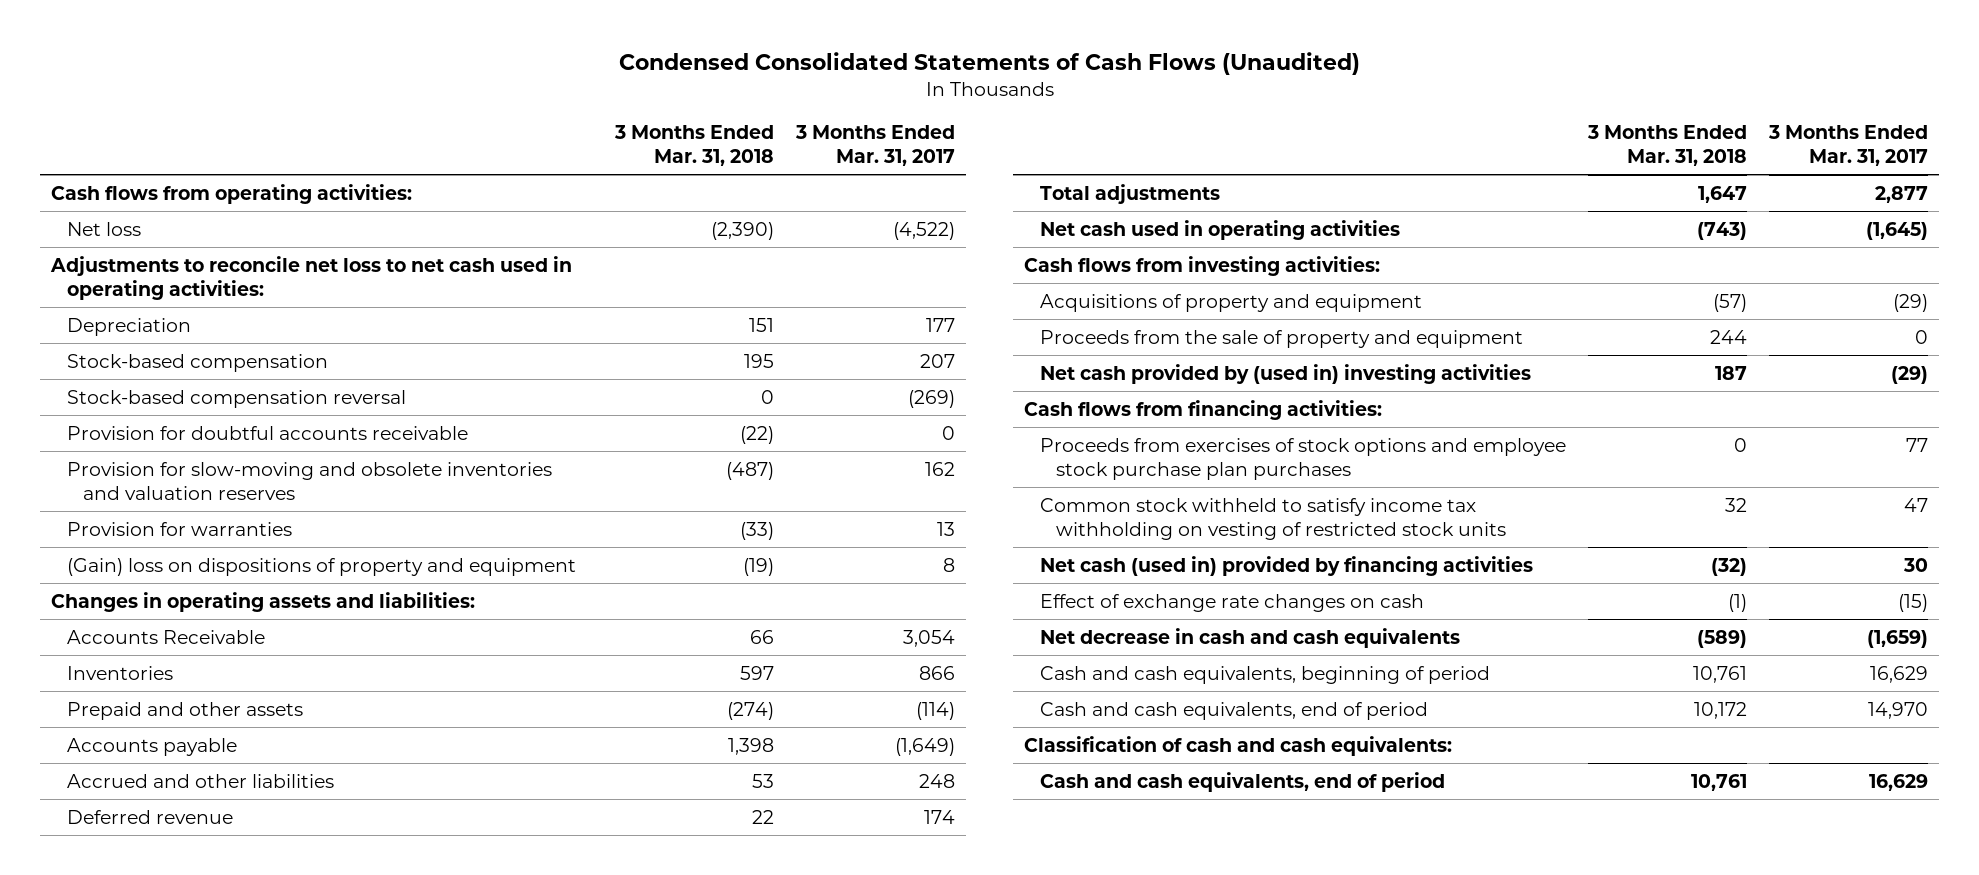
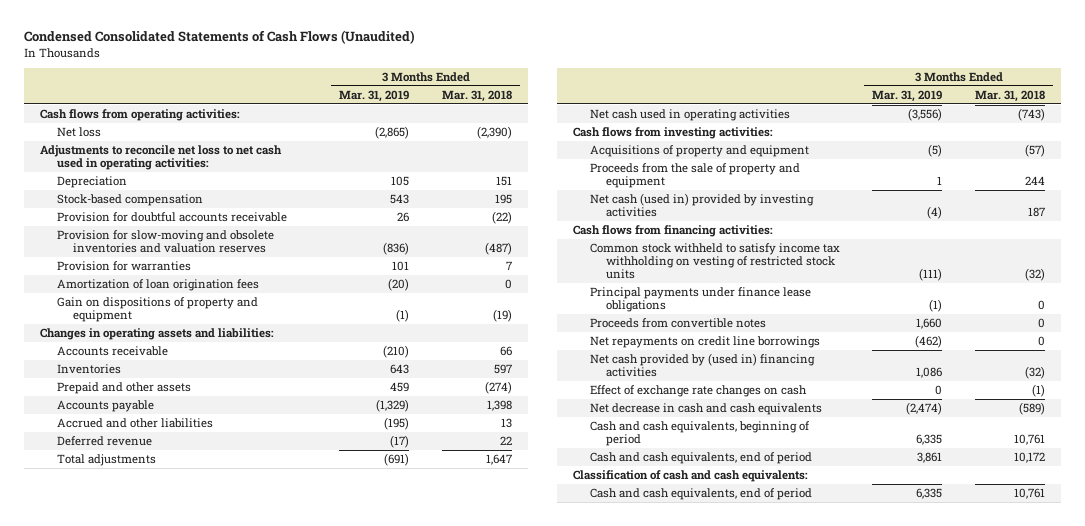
- | 3 Months Ended Mar. 31, 2018 | 3 Months Ended Mar. 31, 2017
+ | 3 Months Ended Mar. 31, 2019 | 3 Months Ended Mar. 31, 2018
- Stock-based compensation reversal | 0 | (269)
- Provision for warranties | (33) | 13
- (Gain) loss on dispositions of property and equipment | (19) | 8
+ Provision for warranties | 101 | 7
+ Amortization of loan origination fees | (20) | 0
+ Gain on dispositions of property and equipment | (1) | (19)
- Accounts Receivable | 66 | 3,054
+ Accounts receivable | (210) | 66
- Accrued and other liabilities | 53 | 248
+ Accrued and other liabilities | (195) | 13
- Net cash provided by (used in) investing activities | 187 | (29)
+ Net cash (used in) provided by investing activities | (4) | 187
- Proceeds from exercises of stock options and employee stock purchase plan purchases | 0 | 77
- Common stock withheld to satisfy income tax withholding on vesting of restricted stock units | 32 | 47
- Net cash (used in) provided by financing activities | (32) | 30
+ Common stock withheld to satisfy income tax withholding on vesting of restricted stock units | (111) | (32)
+ Principal payments under finance lease obligations | (1) | 0
+ Proceeds from convertible notes | 1,660 | 0
+ Net repayments on credit line borrowings | (462) | 0
+ Net cash provided by (used in) financing activities | 1,086 | (32)

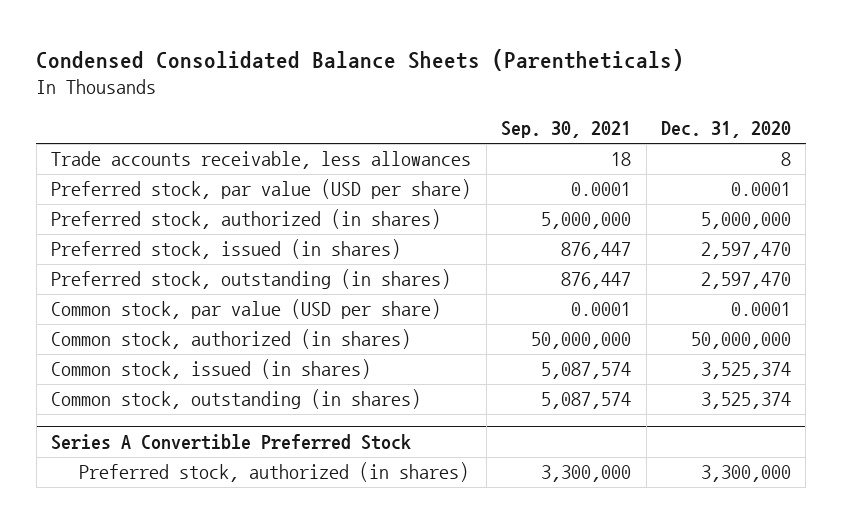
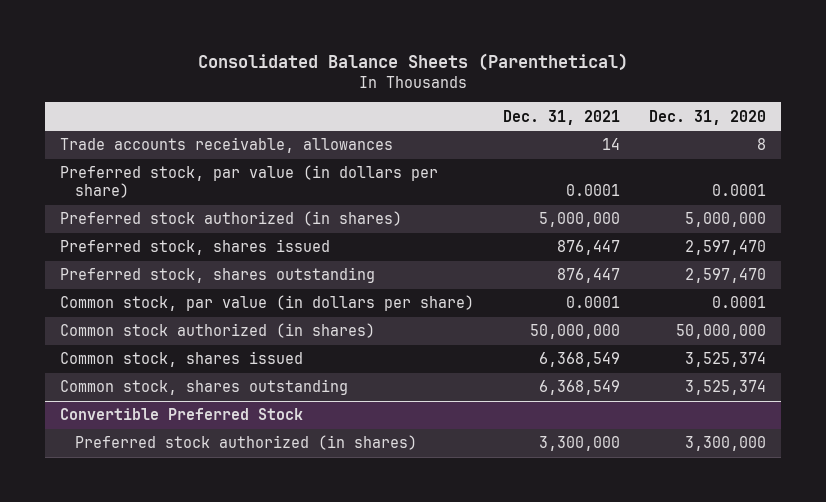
- Condensed Consolidated Balance Sheets (Parentheticals)
+ Consolidated Balance Sheets (Parenthetical)
- | Sep. 30, 2021 | Dec. 31, 2020
+ | Dec. 31, 2021 | Dec. 31, 2020
- Trade accounts receivable, less allowances | 18 | 8
- Preferred stock, par value (USD per share) | 0.0001 | 0.0001
- Preferred stock, authorized (in shares) | 5,000,000 | 5,000,000
- Preferred stock, issued (in shares) | 876,447 | 2,597,470
- Preferred stock, outstanding (in shares) | 876,447 | 2,597,470
- Common stock, par value (USD per share) | 0.0001 | 0.0001
- Common stock, authorized (in shares) | 50,000,000 | 50,000,000
- Common stock, issued (in shares) | 5,087,574 | 3,525,374
- Common stock, outstanding (in shares) | 5,087,574 | 3,525,374
- Series A Convertible Preferred Stock
- Preferred stock, authorized (in shares) | 3,300,000 | 3,300,000
+ Trade accounts receivable, allowances | 14 | 8
+ Preferred stock, par value (in dollars per share) | 0.0001 | 0.0001
+ Preferred stock authorized (in shares) | 5,000,000 | 5,000,000
+ Preferred stock, shares issued | 876,447 | 2,597,470
+ Preferred stock, shares outstanding | 876,447 | 2,597,470
+ Common stock, par value (in dollars per share) | 0.0001 | 0.0001
+ Common stock authorized (in shares) | 50,000,000 | 50,000,000
+ Common stock, shares issued | 6,368,549 | 3,525,374
+ Common stock, shares outstanding | 6,368,549 | 3,525,374
+ Convertible Preferred Stock
+ Preferred stock authorized (in shares) | 3,300,000 | 3,300,000

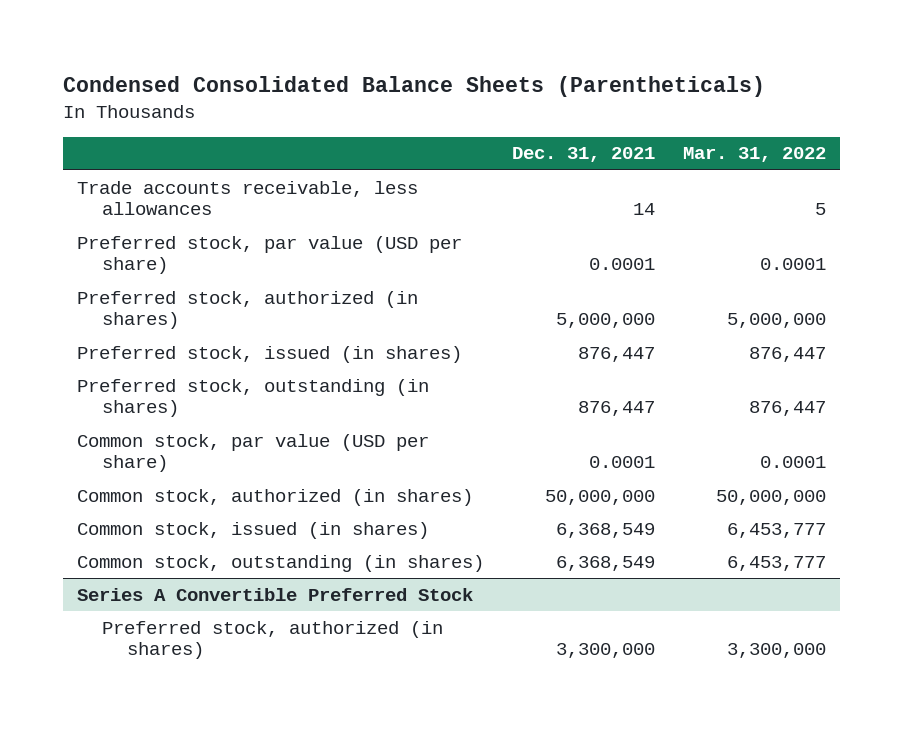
- Consolidated Balance Sheets (Parenthetical)
+ Condensed Consolidated Balance Sheets (Parentheticals)
- | Dec. 31, 2021 | Dec. 31, 2020
+ | Dec. 31, 2021 | Mar. 31, 2022
- Trade accounts receivable, allowances | 14 | 8
- Preferred stock, par value (in dollars per share) | 0.0001 | 0.0001
- Preferred stock authorized (in shares) | 5,000,000 | 5,000,000
- Preferred stock, shares issued | 876,447 | 2,597,470
- Preferred stock, shares outstanding | 876,447 | 2,597,470
- Common stock, par value (in dollars per share) | 0.0001 | 0.0001
- Common stock authorized (in shares) | 50,000,000 | 50,000,000
- Common stock, shares issued | 6,368,549 | 3,525,374
- Common stock, shares outstanding | 6,368,549 | 3,525,374
- Convertible Preferred Stock
- Preferred stock authorized (in shares) | 3,300,000 | 3,300,000
+ Trade accounts receivable, less allowances | 14 | 5
+ Preferred stock, par value (USD per share) | 0.0001 | 0.0001
+ Preferred stock, authorized (in shares) | 5,000,000 | 5,000,000
+ Preferred stock, issued (in shares) | 876,447 | 876,447
+ Preferred stock, outstanding (in shares) | 876,447 | 876,447
+ Common stock, par value (USD per share) | 0.0001 | 0.0001
+ Common stock, authorized (in shares) | 50,000,000 | 50,000,000
+ Common stock, issued (in shares) | 6,368,549 | 6,453,777
+ Common stock, outstanding (in shares) | 6,368,549 | 6,453,777
+ Series A Convertible Preferred Stock
+ Preferred stock, authorized (in shares) | 3,300,000 | 3,300,000

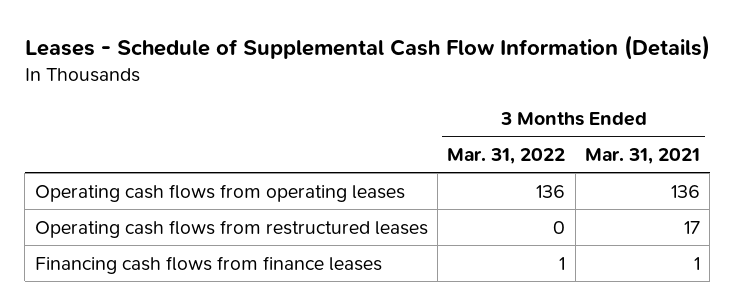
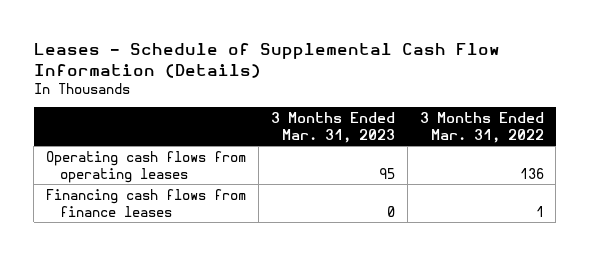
- | 3 Months Ended Mar. 31, 2022 | 3 Months Ended Mar. 31, 2021
+ | 3 Months Ended Mar. 31, 2023 | 3 Months Ended Mar. 31, 2022
- Operating cash flows from restructured leases | 0 | 17

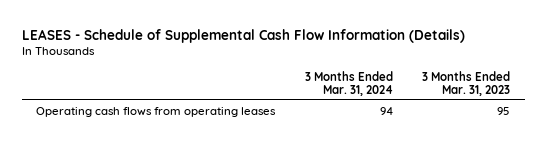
- Leases - Schedule of Supplemental Cash Flow Information (Details)
+ LEASES - Schedule of Supplemental Cash Flow Information (Details)
- | 3 Months Ended Mar. 31, 2023 | 3 Months Ended Mar. 31, 2022
+ | 3 Months Ended Mar. 31, 2024 | 3 Months Ended Mar. 31, 2023
- Financing cash flows from finance leases | 0 | 1

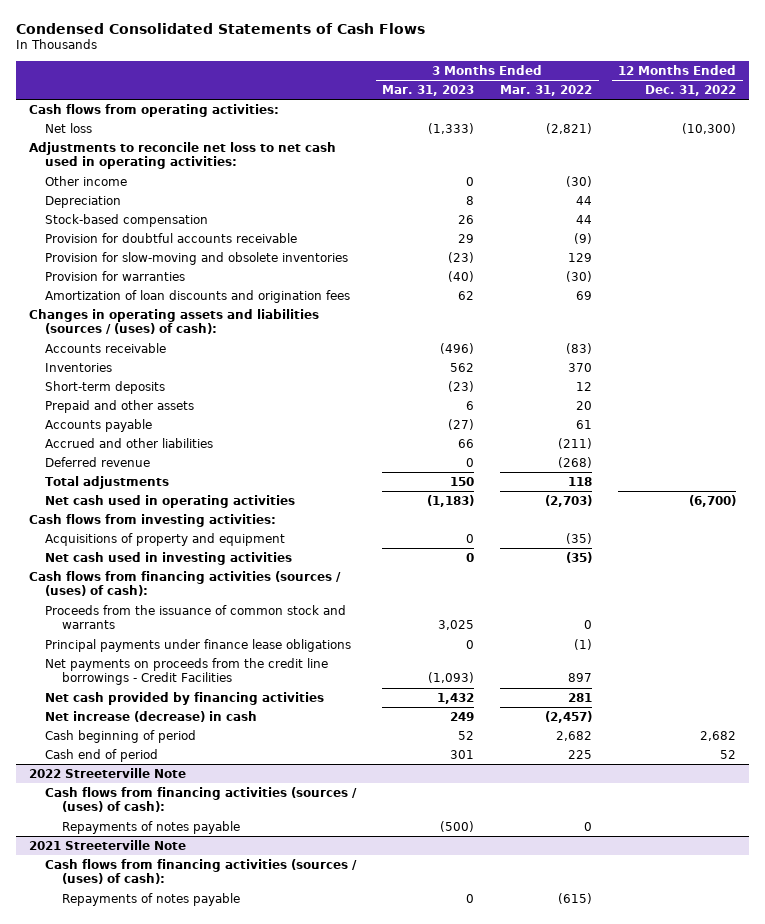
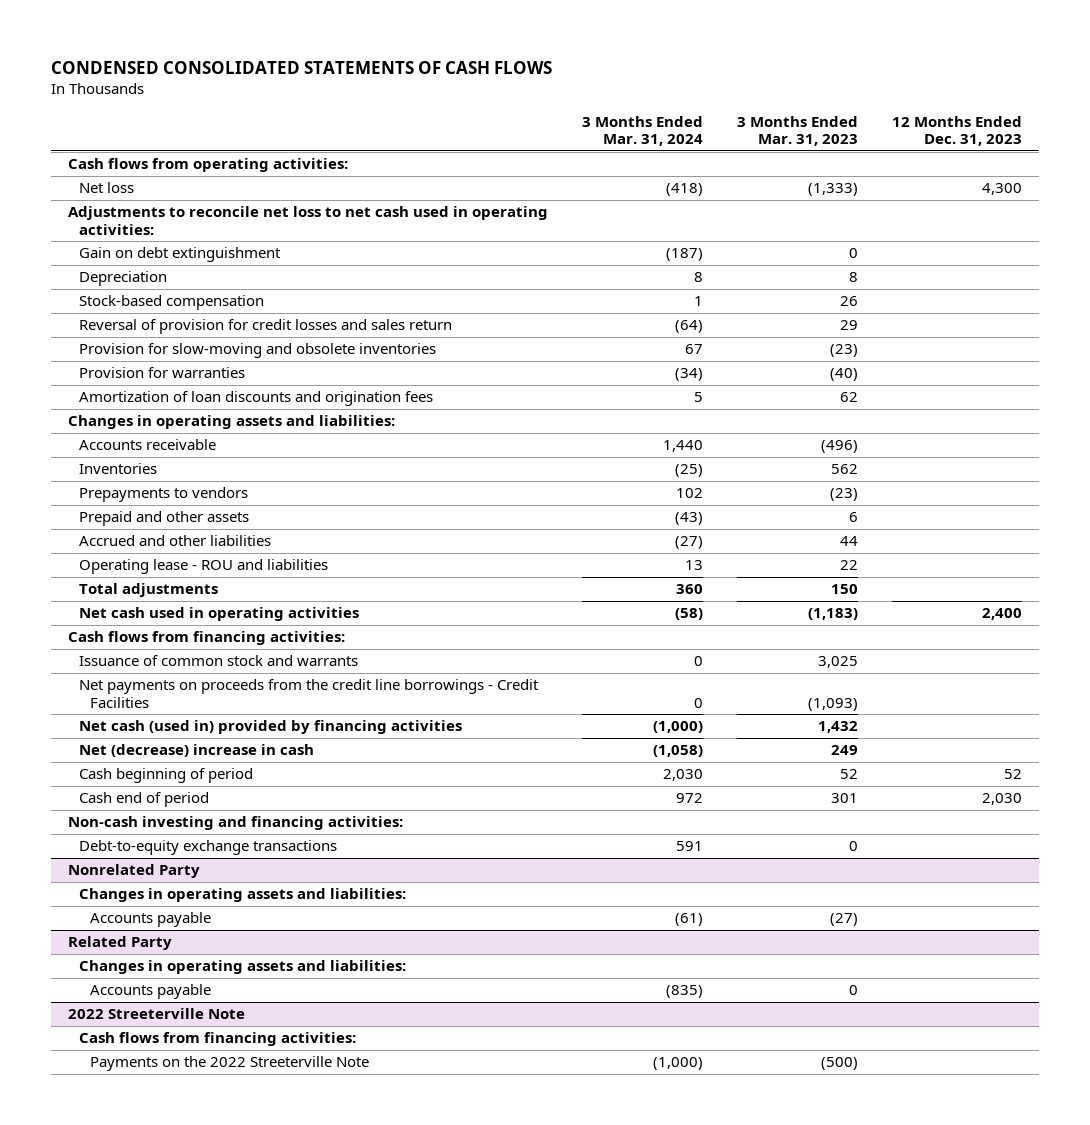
- Condensed Consolidated Statements of Cash Flows
+ CONDENSED CONSOLIDATED STATEMENTS OF CASH FLOWS
- | 3 Months Ended Mar. 31, 2023 | 3 Months Ended Mar. 31, 2022 | 12 Months Ended Dec. 31, 2022
+ | 3 Months Ended Mar. 31, 2024 | 3 Months Ended Mar. 31, 2023 | 12 Months Ended Dec. 31, 2023
- Other income | 0 | (30) |
+ Gain on debt extinguishment | (187) | 0 |
- Provision for doubtful accounts receivable | 29 | (9) |
+ Reversal of provision for credit losses and sales return | (64) | 29 |
- Changes in operating assets and liabilities (sources / (uses) of cash):
+ Changes in operating assets and liabilities:
- Short-term deposits | (23) | 12 |
+ Prepayments to vendors | 102 | (23) |
- Accounts payable | (27) | 61 |
- Accrued and other liabilities | 66 | (211) |
- Deferred revenue | 0 | (268) |
+ Accrued and other liabilities | (27) | 44 |
+ Operating lease - ROU and liabilities | 13 | 22 |
- Cash flows from investing activities:
- Acquisitions of property and equipment | 0 | (35) |
- Net cash used in investing activities | 0 | (35) |
- Cash flows from financing activities (sources / (uses) of cash):
- Proceeds from the issuance of common stock and warrants | 3,025 | 0 |
- Principal payments under finance lease obligations | 0 | (1) |
+ Cash flows from financing activities:
+ Issuance of common stock and warrants | 0 | 3,025 |
- Net cash provided by financing activities | 1,432 | 281 |
- Net increase (decrease) in cash | 249 | (2,457) |
+ Net cash (used in) provided by financing activities | (1,000) | 1,432 |
+ Net (decrease) increase in cash | (1,058) | 249 |
+ Non-cash investing and financing activities:
+ Debt-to-equity exchange transactions | 591 | 0 |
+ Nonrelated Party
+ Changes in operating assets and liabilities:
+ Accounts payable | (61) | (27) |
+ Related Party
+ Changes in operating assets and liabilities:
+ Accounts payable | (835) | 0 |
@ 2022 Streeterville Note
- Cash flows from financing activities (sources / (uses) of cash):
- Repayments of notes payable | (500) | 0 |
- 2021 Streeterville Note
- Cash flows from financing activities (sources / (uses) of cash):
- Repayments of notes payable | 0 | (615) |
@ 2022 Streeterville Note
+ Cash flows from financing activities:
+ Payments on the 2022 Streeterville Note | (1,000) | (500) |

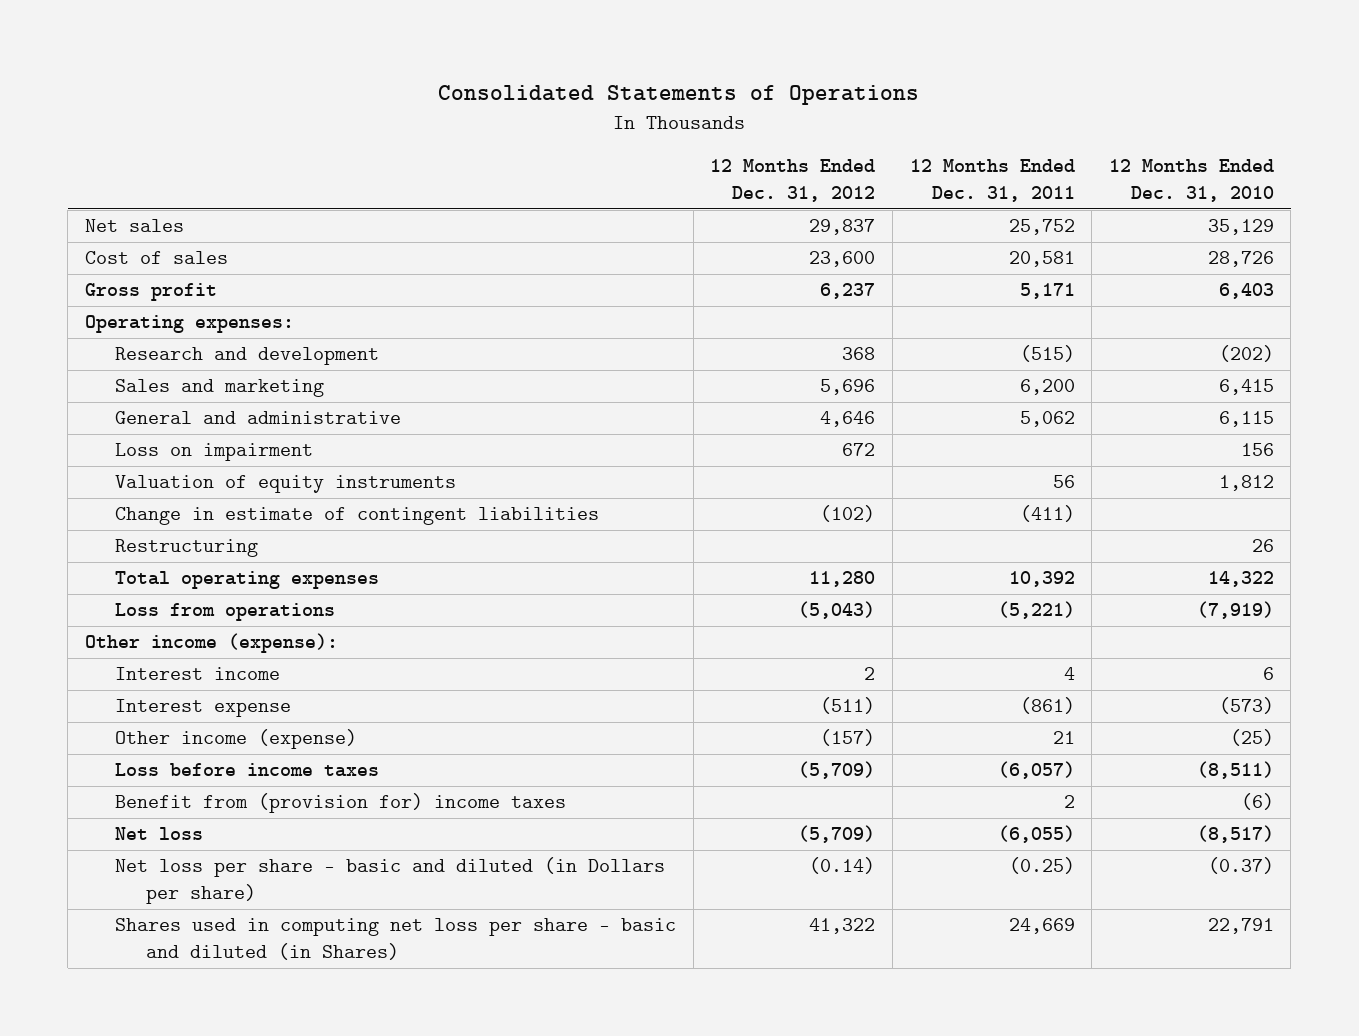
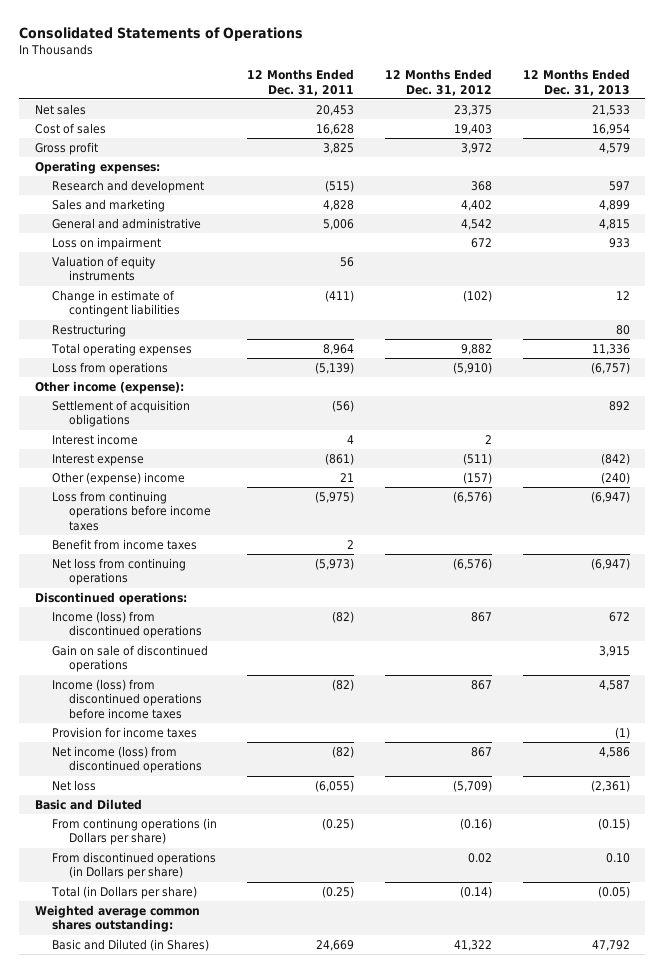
- | 12 Months Ended Dec. 31, 2012 | 12 Months Ended Dec. 31, 2011 | 12 Months Ended Dec. 31, 2010
+ | 12 Months Ended Dec. 31, 2011 | 12 Months Ended Dec. 31, 2012 | 12 Months Ended Dec. 31, 2013
- Net sales | 29,837 | 25,752 | 35,129
- Cost of sales | 23,600 | 20,581 | 28,726
- Gross profit | 6,237 | 5,171 | 6,403
+ Net sales | 20,453 | 23,375 | 21,533
+ Cost of sales | 16,628 | 19,403 | 16,954
+ Gross profit | 3,825 | 3,972 | 4,579
- Sales and marketing | 5,696 | 6,200 | 6,415
- General and administrative | 4,646 | 5,062 | 6,115
+ Sales and marketing | 4,828 | 4,402 | 4,899
+ General and administrative | 5,006 | 4,542 | 4,815
- Total operating expenses | 11,280 | 10,392 | 14,322
- Loss from operations | (5,043) | (5,221) | (7,919)
+ Total operating expenses | 8,964 | 9,882 | 11,336
+ Loss from operations | (5,139) | (5,910) | (6,757)
+ Settlement of acquisition obligations | (56) | | 892
- Other income (expense) | (157) | 21 | (25)
- Loss before income taxes | (5,709) | (6,057) | (8,511)
- Benefit from (provision for) income taxes | | 2 | (6)
+ Other (expense) income | 21 | (157) | (240)
+ Loss from continuing operations before income taxes | (5,975) | (6,576) | (6,947)
+ Benefit from income taxes | 2 | |
+ Net loss from continuing operations | (5,973) | (6,576) | (6,947)
+ Discontinued operations:
+ Income (loss) from discontinued operations | (82) | 867 | 672
+ Gain on sale of discontinued operations | | | 3,915
+ Income (loss) from discontinued operations before income taxes | (82) | 867 | 4,587
+ Provision for income taxes | | | (1)
+ Net income (loss) from discontinued operations | (82) | 867 | 4,586
- Net loss per share - basic and diluted (in Dollars per share) | (0.14) | (0.25) | (0.37)
- Shares used in computing net loss per share - basic and diluted (in Shares) | 41,322 | 24,669 | 22,791
+ Basic and Diluted
+ From continung operations (in Dollars per share) | (0.25) | (0.16) | (0.15)
+ From discontinued operations (in Dollars per share) | | 0.02 | 0.10
+ Total (in Dollars per share) | (0.25) | (0.14) | (0.05)
+ Weighted average common shares outstanding:
+ Basic and Diluted (in Shares) | 24,669 | 41,322 | 47,792

